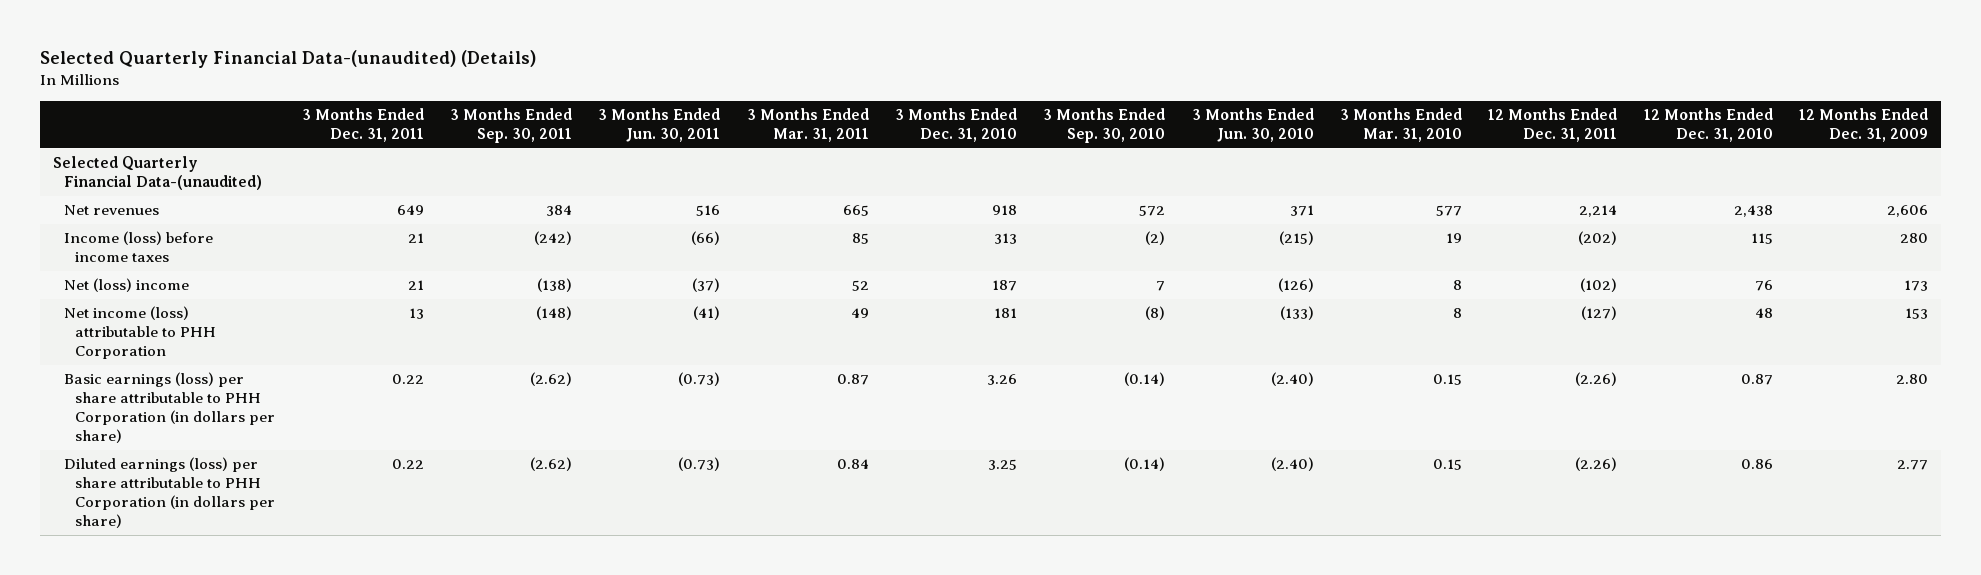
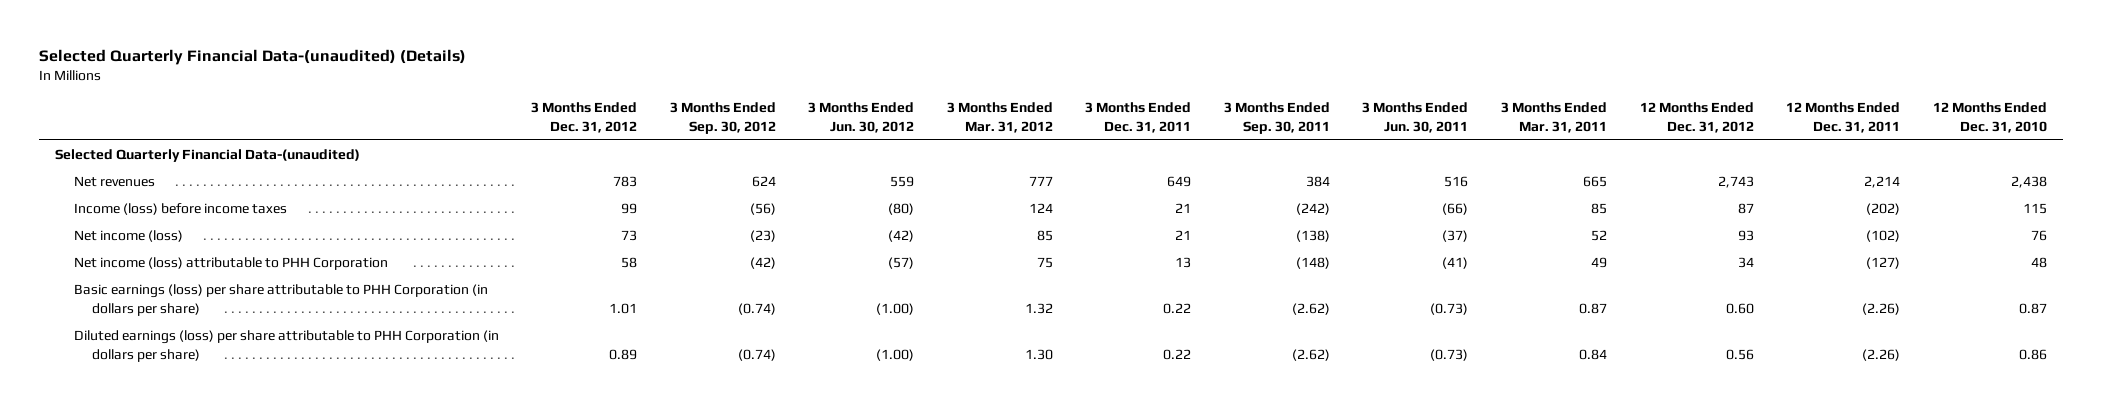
- | 3 Months Ended Dec. 31, 2011 | 3 Months Ended Sep. 30, 2011 | 3 Months Ended Jun. 30, 2011 | 3 Months Ended Mar. 31, 2011 | 3 Months Ended Dec. 31, 2010 | 3 Months Ended Sep. 30, 2010 | 3 Months Ended Jun. 30, 2010 | 3 Months Ended Mar. 31, 2010 | 12 Months Ended Dec. 31, 2011 | 12 Months Ended Dec. 31, 2010 | 12 Months Ended Dec. 31, 2009
+ | 3 Months Ended Dec. 31, 2012 | 3 Months Ended Sep. 30, 2012 | 3 Months Ended Jun. 30, 2012 | 3 Months Ended Mar. 31, 2012 | 3 Months Ended Dec. 31, 2011 | 3 Months Ended Sep. 30, 2011 | 3 Months Ended Jun. 30, 2011 | 3 Months Ended Mar. 31, 2011 | 12 Months Ended Dec. 31, 2012 | 12 Months Ended Dec. 31, 2011 | 12 Months Ended Dec. 31, 2010
- Net (loss) income | 21 | (138) | (37) | 52 | 187 | 7 | (126) | 8 | (102) | 76 | 173
+ Net income (loss) | 73 | (23) | (42) | 85 | 21 | (138) | (37) | 52 | 93 | (102) | 76

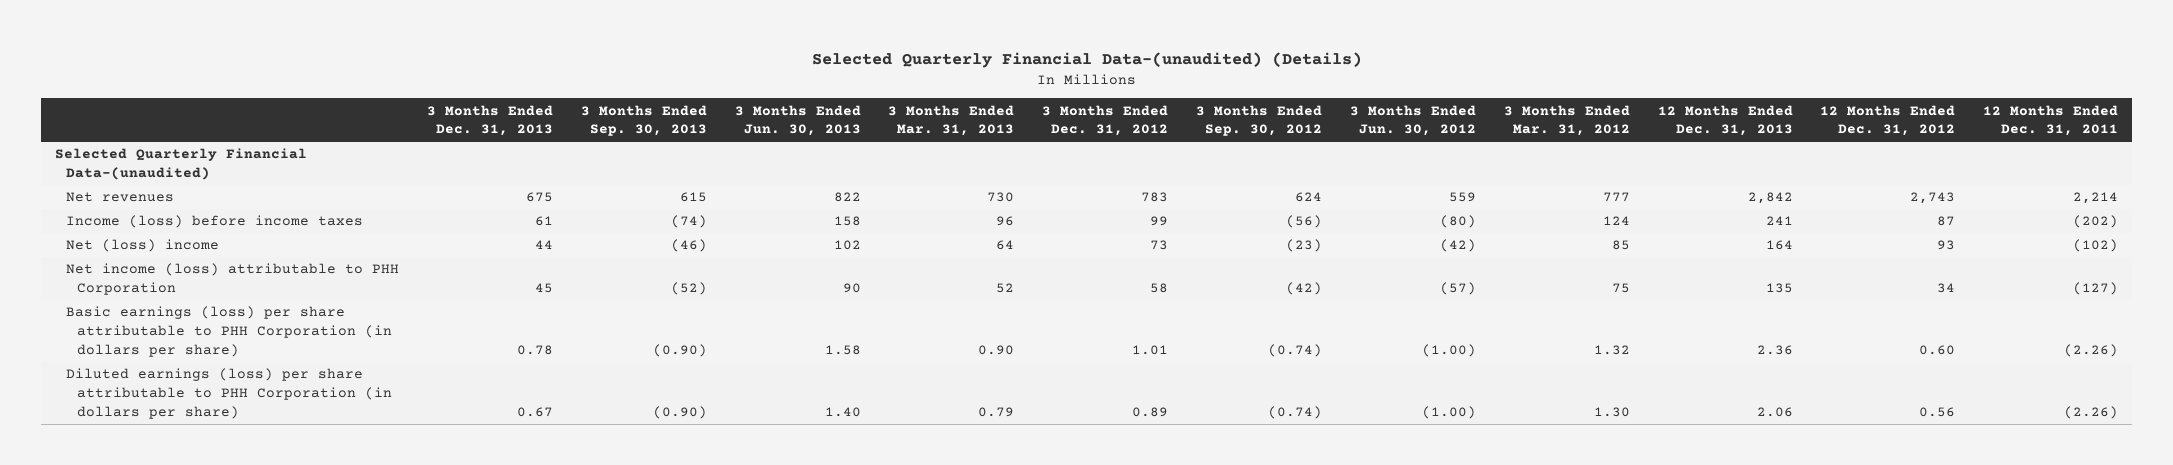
- | 3 Months Ended Dec. 31, 2012 | 3 Months Ended Sep. 30, 2012 | 3 Months Ended Jun. 30, 2012 | 3 Months Ended Mar. 31, 2012 | 3 Months Ended Dec. 31, 2011 | 3 Months Ended Sep. 30, 2011 | 3 Months Ended Jun. 30, 2011 | 3 Months Ended Mar. 31, 2011 | 12 Months Ended Dec. 31, 2012 | 12 Months Ended Dec. 31, 2011 | 12 Months Ended Dec. 31, 2010
+ | 3 Months Ended Dec. 31, 2013 | 3 Months Ended Sep. 30, 2013 | 3 Months Ended Jun. 30, 2013 | 3 Months Ended Mar. 31, 2013 | 3 Months Ended Dec. 31, 2012 | 3 Months Ended Sep. 30, 2012 | 3 Months Ended Jun. 30, 2012 | 3 Months Ended Mar. 31, 2012 | 12 Months Ended Dec. 31, 2013 | 12 Months Ended Dec. 31, 2012 | 12 Months Ended Dec. 31, 2011
- Net income (loss) | 73 | (23) | (42) | 85 | 21 | (138) | (37) | 52 | 93 | (102) | 76
+ Net (loss) income | 44 | (46) | 102 | 64 | 73 | (23) | (42) | 85 | 164 | 93 | (102)

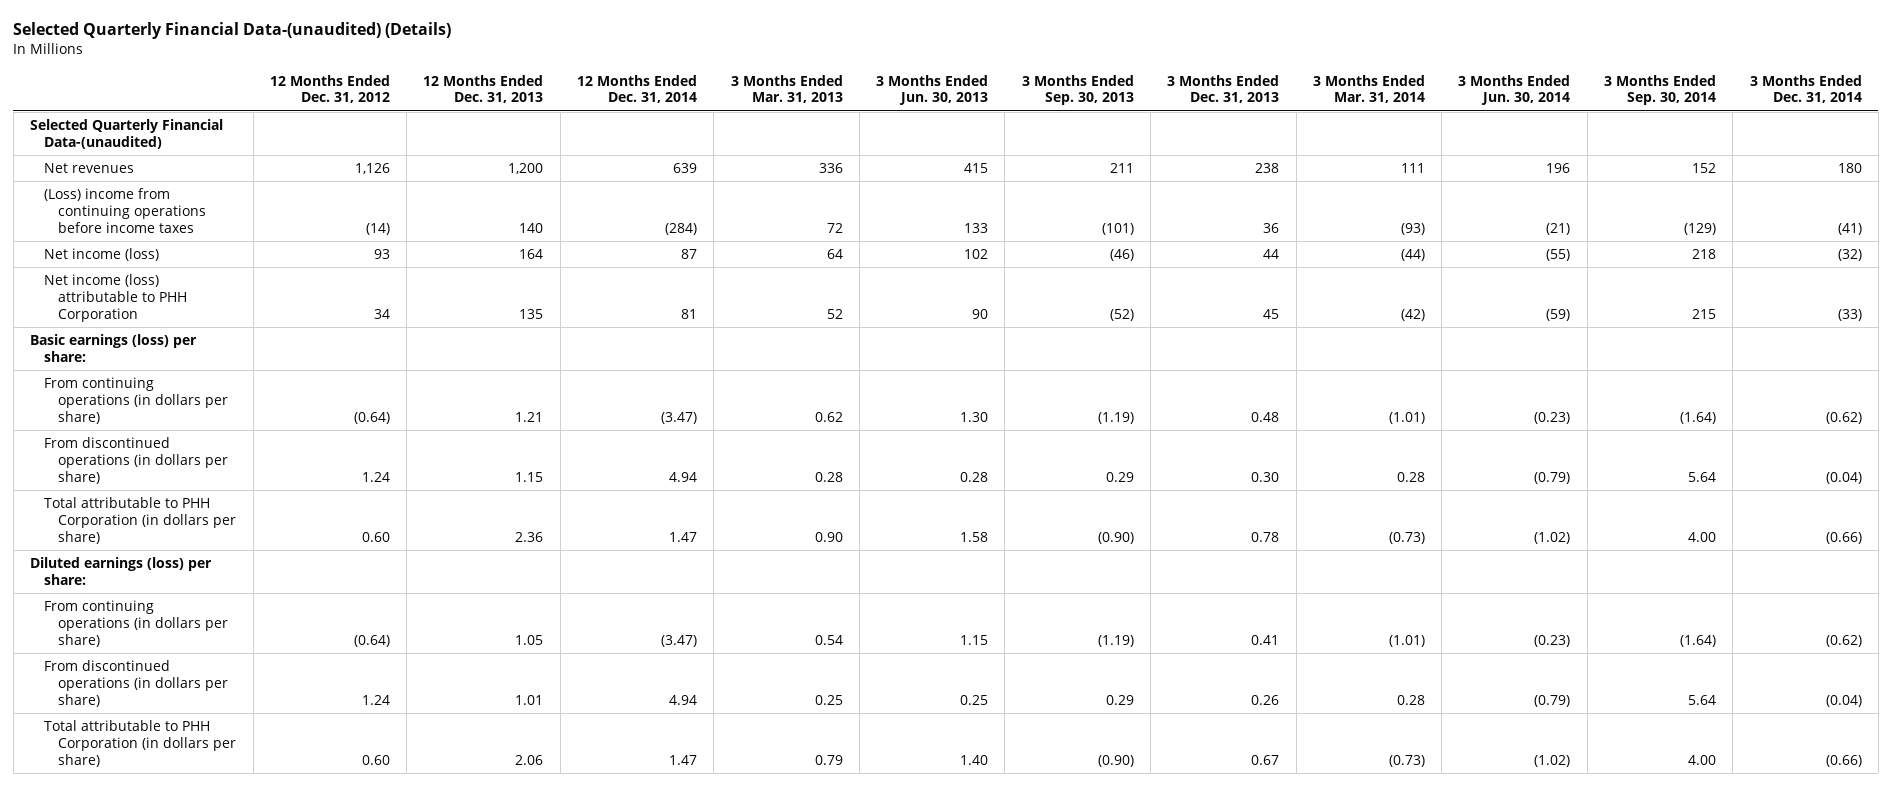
- | 3 Months Ended Dec. 31, 2013 | 3 Months Ended Sep. 30, 2013 | 3 Months Ended Jun. 30, 2013 | 3 Months Ended Mar. 31, 2013 | 3 Months Ended Dec. 31, 2012 | 3 Months Ended Sep. 30, 2012 | 3 Months Ended Jun. 30, 2012 | 3 Months Ended Mar. 31, 2012 | 12 Months Ended Dec. 31, 2013 | 12 Months Ended Dec. 31, 2012 | 12 Months Ended Dec. 31, 2011
+ | 12 Months Ended Dec. 31, 2012 | 12 Months Ended Dec. 31, 2013 | 12 Months Ended Dec. 31, 2014 | 3 Months Ended Mar. 31, 2013 | 3 Months Ended Jun. 30, 2013 | 3 Months Ended Sep. 30, 2013 | 3 Months Ended Dec. 31, 2013 | 3 Months Ended Mar. 31, 2014 | 3 Months Ended Jun. 30, 2014 | 3 Months Ended Sep. 30, 2014 | 3 Months Ended Dec. 31, 2014
- Net revenues | 675 | 615 | 822 | 730 | 783 | 624 | 559 | 777 | 2,842 | 2,743 | 2,214
- Income (loss) before income taxes | 61 | (74) | 158 | 96 | 99 | (56) | (80) | 124 | 241 | 87 | (202)
- Net (loss) income | 44 | (46) | 102 | 64 | 73 | (23) | (42) | 85 | 164 | 93 | (102)
+ Net revenues | 1,126 | 1,200 | 639 | 336 | 415 | 211 | 238 | 111 | 196 | 152 | 180
+ (Loss) income from continuing operations before income taxes | (14) | 140 | (284) | 72 | 133 | (101) | 36 | (93) | (21) | (129) | (41)
+ Net income (loss) | 93 | 164 | 87 | 64 | 102 | (46) | 44 | (44) | (55) | 218 | (32)
- Basic earnings (loss) per share attributable to PHH Corporation (in dollars per share) | 0.78 | (0.90) | 1.58 | 0.90 | 1.01 | (0.74) | (1.00) | 1.32 | 2.36 | 0.60 | (2.26)
- Diluted earnings (loss) per share attributable to PHH Corporation (in dollars per share) | 0.67 | (0.90) | 1.40 | 0.79 | 0.89 | (0.74) | (1.00) | 1.30 | 2.06 | 0.56 | (2.26)
+ Basic earnings (loss) per share:
+ From continuing operations (in dollars per share) | (0.64) | 1.21 | (3.47) | 0.62 | 1.30 | (1.19) | 0.48 | (1.01) | (0.23) | (1.64) | (0.62)
+ From discontinued operations (in dollars per share) | 1.24 | 1.15 | 4.94 | 0.28 | 0.28 | 0.29 | 0.30 | 0.28 | (0.79) | 5.64 | (0.04)
+ Total attributable to PHH Corporation (in dollars per share) | 0.60 | 2.36 | 1.47 | 0.90 | 1.58 | (0.90) | 0.78 | (0.73) | (1.02) | 4.00 | (0.66)
+ Diluted earnings (loss) per share:
+ From continuing operations (in dollars per share) | (0.64) | 1.05 | (3.47) | 0.54 | 1.15 | (1.19) | 0.41 | (1.01) | (0.23) | (1.64) | (0.62)
+ From discontinued operations (in dollars per share) | 1.24 | 1.01 | 4.94 | 0.25 | 0.25 | 0.29 | 0.26 | 0.28 | (0.79) | 5.64 | (0.04)
+ Total attributable to PHH Corporation (in dollars per share) | 0.60 | 2.06 | 1.47 | 0.79 | 1.40 | (0.90) | 0.67 | (0.73) | (1.02) | 4.00 | (0.66)

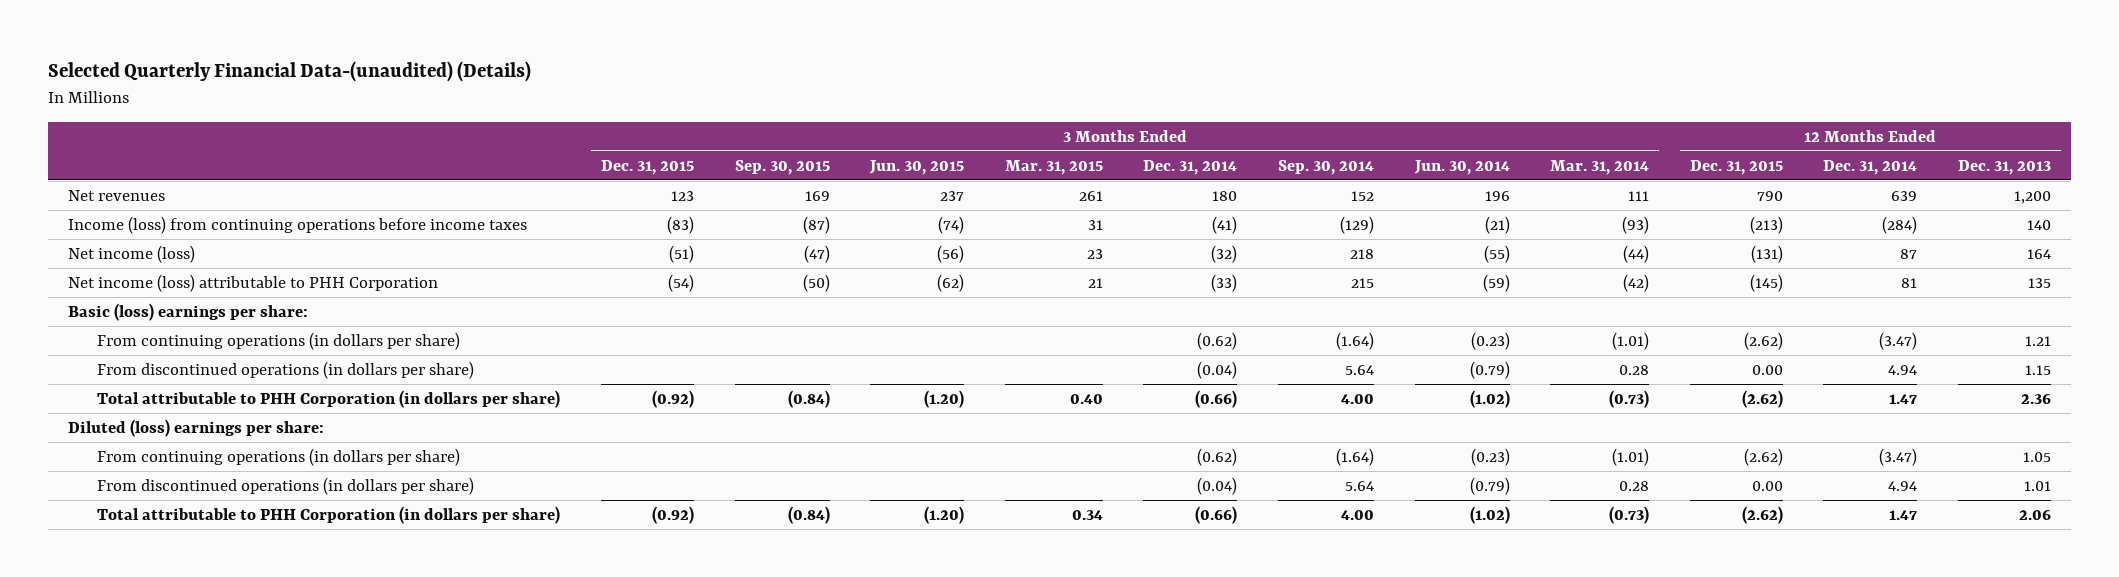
- | 12 Months Ended Dec. 31, 2012 | 12 Months Ended Dec. 31, 2013 | 12 Months Ended Dec. 31, 2014 | 3 Months Ended Mar. 31, 2013 | 3 Months Ended Jun. 30, 2013 | 3 Months Ended Sep. 30, 2013 | 3 Months Ended Dec. 31, 2013 | 3 Months Ended Mar. 31, 2014 | 3 Months Ended Jun. 30, 2014 | 3 Months Ended Sep. 30, 2014 | 3 Months Ended Dec. 31, 2014
+ | 3 Months Ended Dec. 31, 2015 | 3 Months Ended Sep. 30, 2015 | 3 Months Ended Jun. 30, 2015 | 3 Months Ended Mar. 31, 2015 | 3 Months Ended Dec. 31, 2014 | 3 Months Ended Sep. 30, 2014 | 3 Months Ended Jun. 30, 2014 | 3 Months Ended Mar. 31, 2014 | 12 Months Ended Dec. 31, 2015 | 12 Months Ended Dec. 31, 2014 | 12 Months Ended Dec. 31, 2013
- Selected Quarterly Financial Data-(unaudited)
- (Loss) income from continuing operations before income taxes | (14) | 140 | (284) | 72 | 133 | (101) | 36 | (93) | (21) | (129) | (41)
+ Income (loss) from continuing operations before income taxes | (83) | (87) | (74) | 31 | (41) | (129) | (21) | (93) | (213) | (284) | 140
- Basic earnings (loss) per share:
+ Basic (loss) earnings per share:
- Diluted earnings (loss) per share:
+ Diluted (loss) earnings per share:

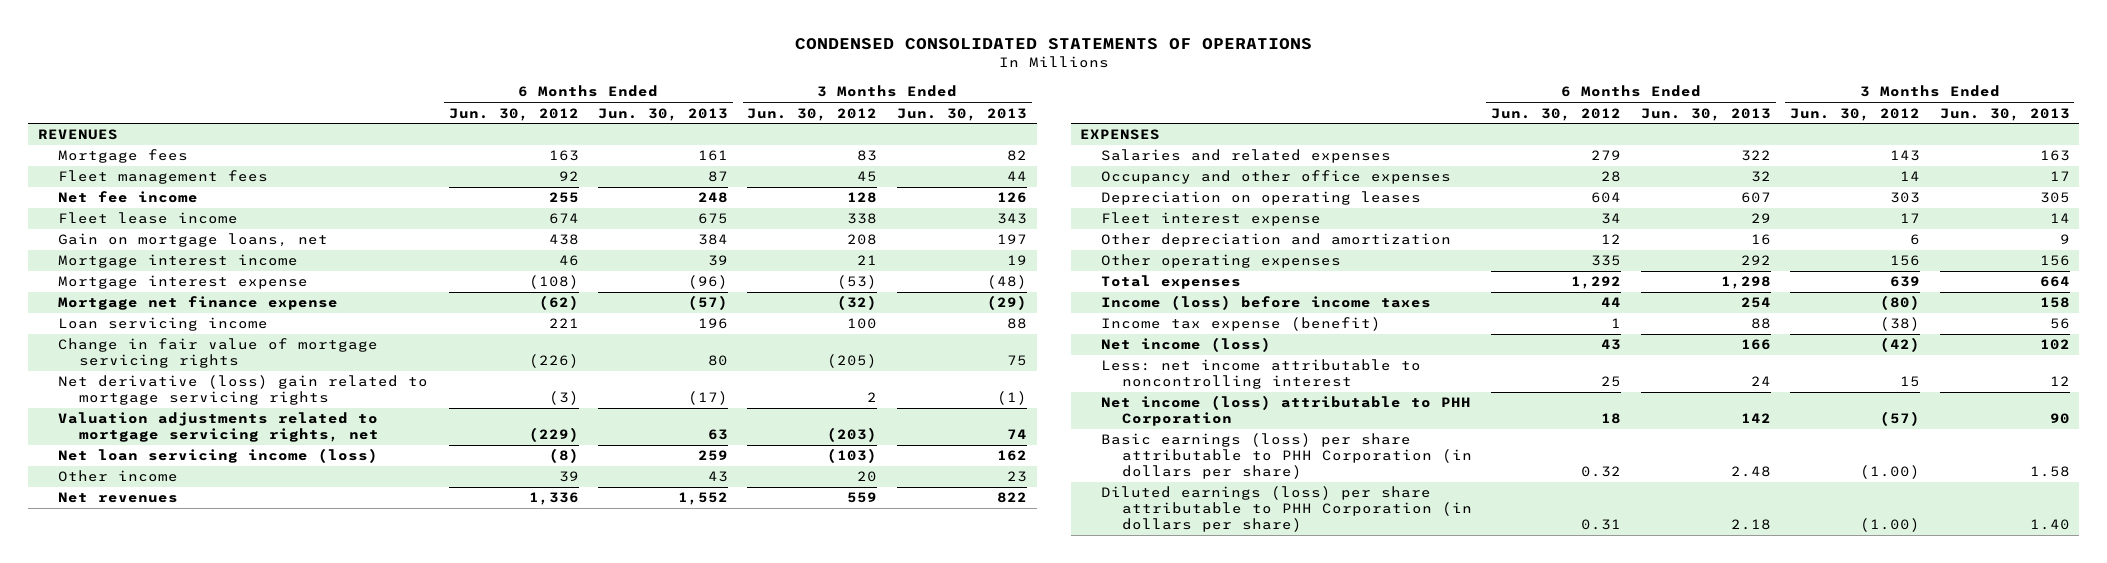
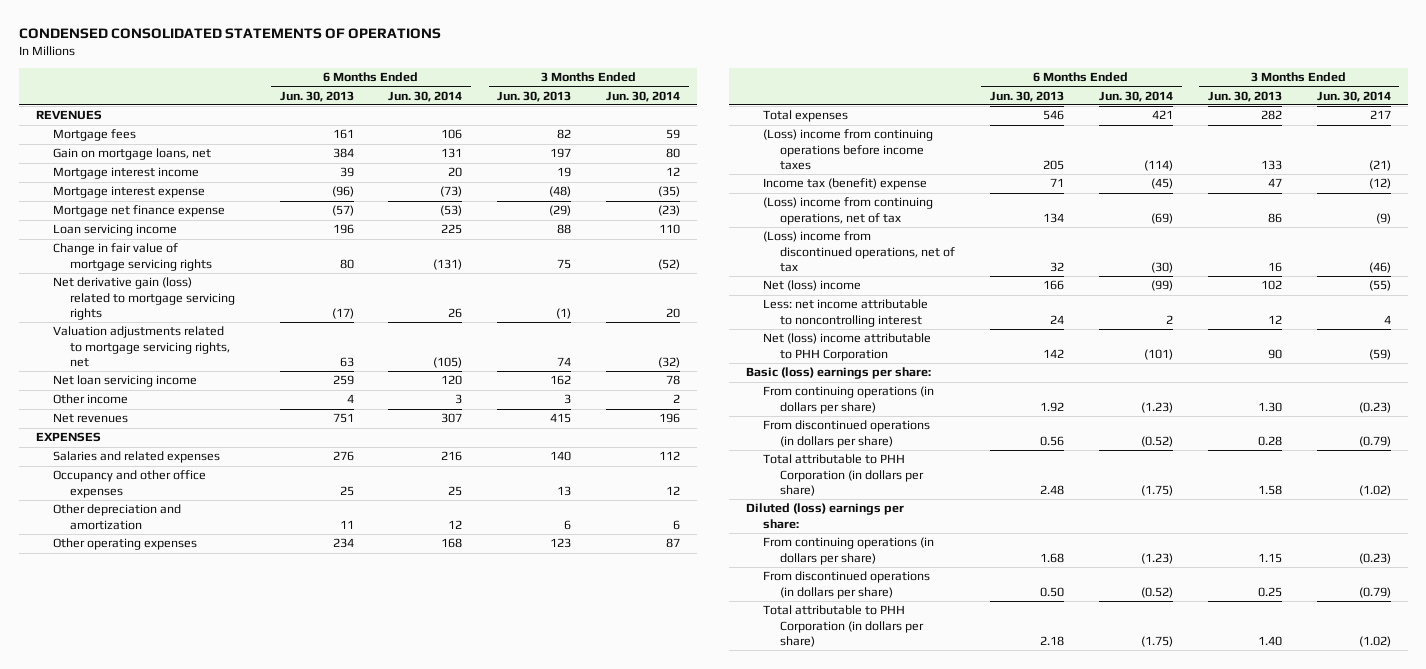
- | 6 Months Ended Jun. 30, 2012 | 6 Months Ended Jun. 30, 2013 | 3 Months Ended Jun. 30, 2012 | 3 Months Ended Jun. 30, 2013
+ | 6 Months Ended Jun. 30, 2013 | 6 Months Ended Jun. 30, 2014 | 3 Months Ended Jun. 30, 2013 | 3 Months Ended Jun. 30, 2014
- Fleet management fees | 92 | 87 | 45 | 44
- Net fee income | 255 | 248 | 128 | 126
- Fleet lease income | 674 | 675 | 338 | 343
- Net derivative (loss) gain related to mortgage servicing rights | (3) | (17) | 2 | (1)
+ Net derivative gain (loss) related to mortgage servicing rights | (17) | 26 | (1) | 20
- Net loan servicing income (loss) | (8) | 259 | (103) | 162
- Other income | 39 | 43 | 20 | 23
- Net revenues | 1,336 | 1,552 | 559 | 822
+ Net loan servicing income | 259 | 120 | 162 | 78
+ Other income | 4 | 3 | 3 | 2
+ Net revenues | 751 | 307 | 415 | 196
- Salaries and related expenses | 279 | 322 | 143 | 163
- Occupancy and other office expenses | 28 | 32 | 14 | 17
- Depreciation on operating leases | 604 | 607 | 303 | 305
- Fleet interest expense | 34 | 29 | 17 | 14
- Other depreciation and amortization | 12 | 16 | 6 | 9
- Other operating expenses | 335 | 292 | 156 | 156
- Total expenses | 1,292 | 1,298 | 639 | 664
- Income (loss) before income taxes | 44 | 254 | (80) | 158
- Income tax expense (benefit) | 1 | 88 | (38) | 56
- Net income (loss) | 43 | 166 | (42) | 102
+ Salaries and related expenses | 276 | 216 | 140 | 112
+ Occupancy and other office expenses | 25 | 25 | 13 | 12
+ Other depreciation and amortization | 11 | 12 | 6 | 6
+ Other operating expenses | 234 | 168 | 123 | 87
+ Total expenses | 546 | 421 | 282 | 217
+ (Loss) income from continuing operations before income taxes | 205 | (114) | 133 | (21)
+ Income tax (benefit) expense | 71 | (45) | 47 | (12)
+ (Loss) income from continuing operations, net of tax | 134 | (69) | 86 | (9)
+ (Loss) income from discontinued operations, net of tax | 32 | (30) | 16 | (46)
+ Net (loss) income | 166 | (99) | 102 | (55)
- Net income (loss) attributable to PHH Corporation | 18 | 142 | (57) | 90
- Basic earnings (loss) per share attributable to PHH Corporation (in dollars per share) | 0.32 | 2.48 | (1.00) | 1.58
- Diluted earnings (loss) per share attributable to PHH Corporation (in dollars per share) | 0.31 | 2.18 | (1.00) | 1.40
+ Net (loss) income attributable to PHH Corporation | 142 | (101) | 90 | (59)
+ Basic (loss) earnings per share:
+ From continuing operations (in dollars per share) | 1.92 | (1.23) | 1.30 | (0.23)
+ From discontinued operations (in dollars per share) | 0.56 | (0.52) | 0.28 | (0.79)
+ Total attributable to PHH Corporation (in dollars per share) | 2.48 | (1.75) | 1.58 | (1.02)
+ Diluted (loss) earnings per share:
+ From continuing operations (in dollars per share) | 1.68 | (1.23) | 1.15 | (0.23)
+ From discontinued operations (in dollars per share) | 0.50 | (0.52) | 0.25 | (0.79)
+ Total attributable to PHH Corporation (in dollars per share) | 2.18 | (1.75) | 1.40 | (1.02)

